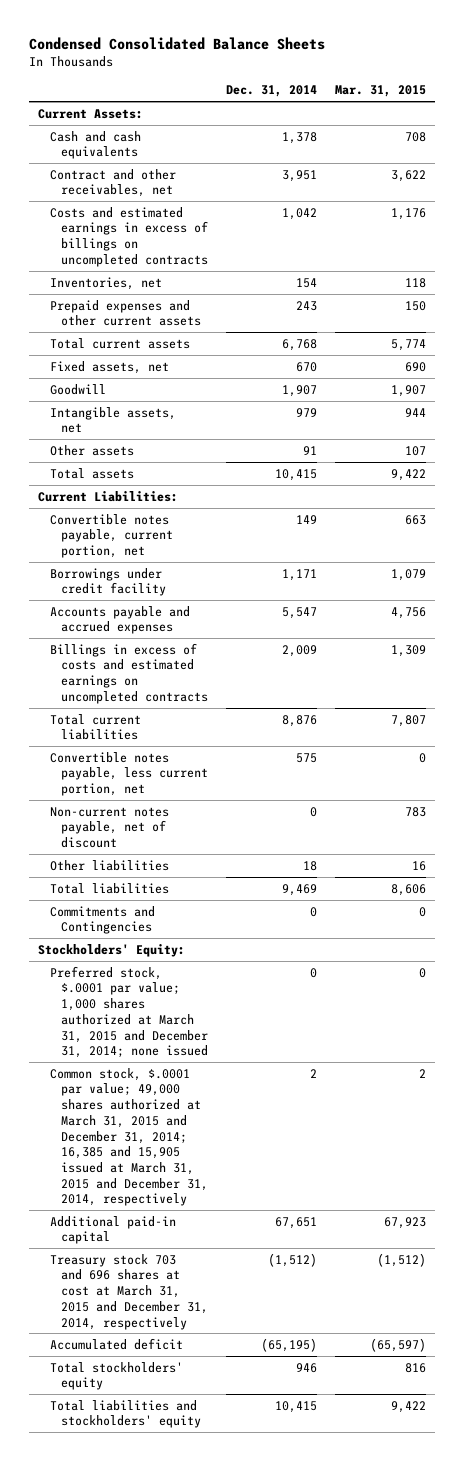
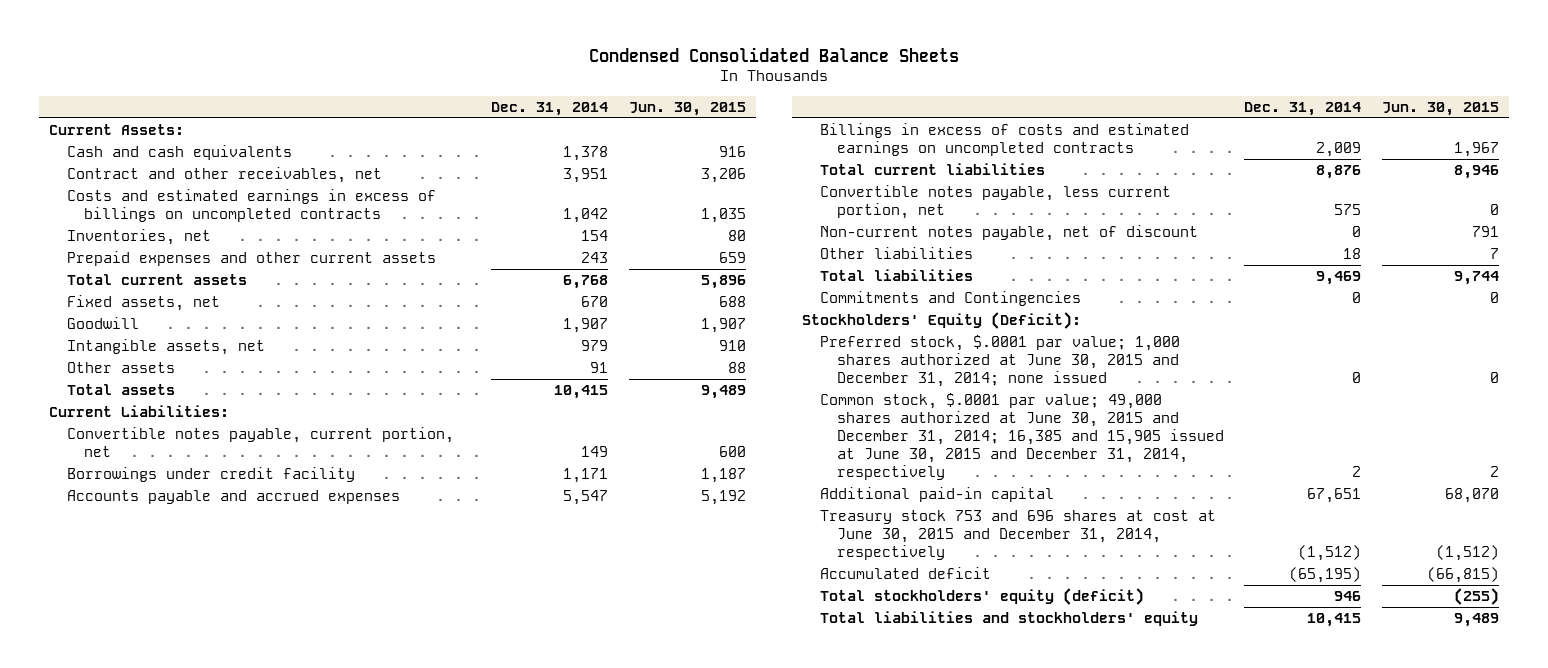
- | Dec. 31, 2014 | Mar. 31, 2015
+ | Dec. 31, 2014 | Jun. 30, 2015
- Stockholders' Equity:
- Preferred stock, $.0001 par value; 1,000 shares authorized at March 31, 2015 and December 31, 2014; none issued | 0 | 0
- Common stock, $.0001 par value; 49,000 shares authorized at March 31, 2015 and December 31, 2014; 16,385 and 15,905 issued at March 31, 2015 and December 31, 2014, respectively | 2 | 2
+ Stockholders' Equity (Deficit):
+ Preferred stock, $.0001 par value; 1,000 shares authorized at June 30, 2015 and December 31, 2014; none issued | 0 | 0
+ Common stock, $.0001 par value; 49,000 shares authorized at June 30, 2015 and December 31, 2014; 16,385 and 15,905 issued at June 30, 2015 and December 31, 2014, respectively | 2 | 2
- Treasury stock 703 and 696 shares at cost at March 31, 2015 and December 31, 2014, respectively | (1,512) | (1,512)
+ Treasury stock 753 and 696 shares at cost at June 30, 2015 and December 31, 2014, respectively | (1,512) | (1,512)
- Total stockholders' equity | 946 | 816
+ Total stockholders' equity (deficit) | 946 | (255)

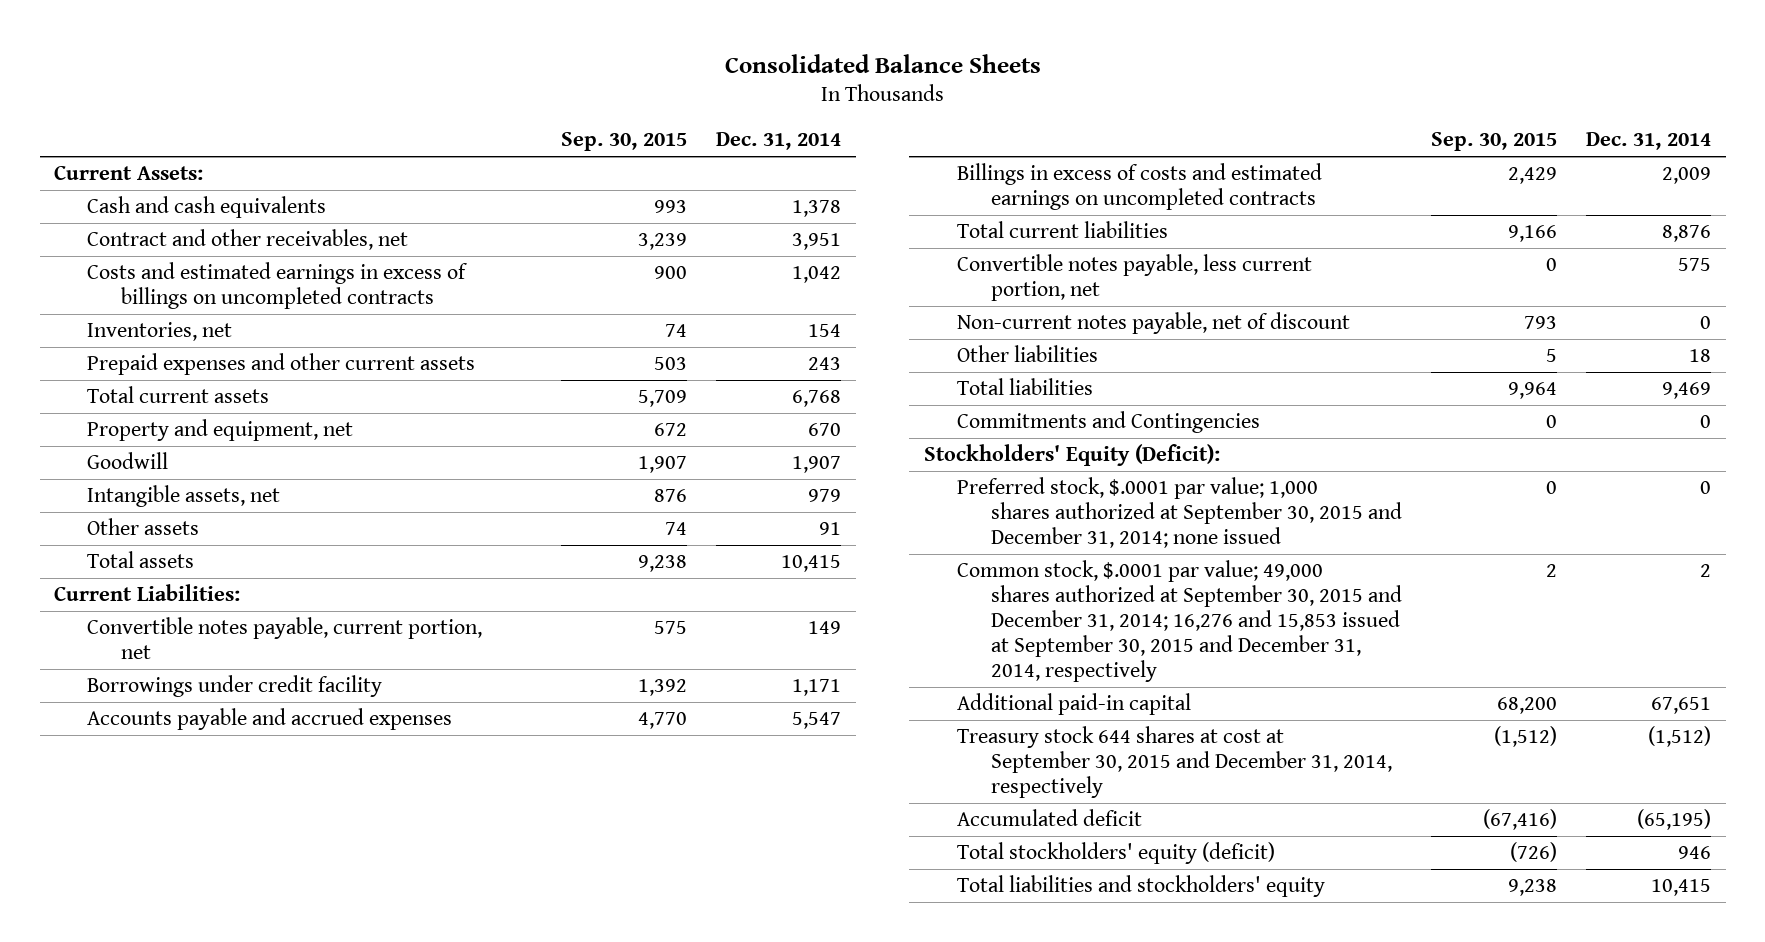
- Condensed Consolidated Balance Sheets
+ Consolidated Balance Sheets
- | Dec. 31, 2014 | Jun. 30, 2015
+ | Sep. 30, 2015 | Dec. 31, 2014
- Fixed assets, net | 670 | 688
+ Property and equipment, net | 672 | 670
- Preferred stock, $.0001 par value; 1,000 shares authorized at June 30, 2015 and December 31, 2014; none issued | 0 | 0
- Common stock, $.0001 par value; 49,000 shares authorized at June 30, 2015 and December 31, 2014; 16,385 and 15,905 issued at June 30, 2015 and December 31, 2014, respectively | 2 | 2
+ Preferred stock, $.0001 par value; 1,000 shares authorized at September 30, 2015 and December 31, 2014; none issued | 0 | 0
+ Common stock, $.0001 par value; 49,000 shares authorized at September 30, 2015 and December 31, 2014; 16,276 and 15,853 issued at September 30, 2015 and December 31, 2014, respectively | 2 | 2
- Treasury stock 753 and 696 shares at cost at June 30, 2015 and December 31, 2014, respectively | (1,512) | (1,512)
+ Treasury stock 644 shares at cost at September 30, 2015 and December 31, 2014, respectively | (1,512) | (1,512)

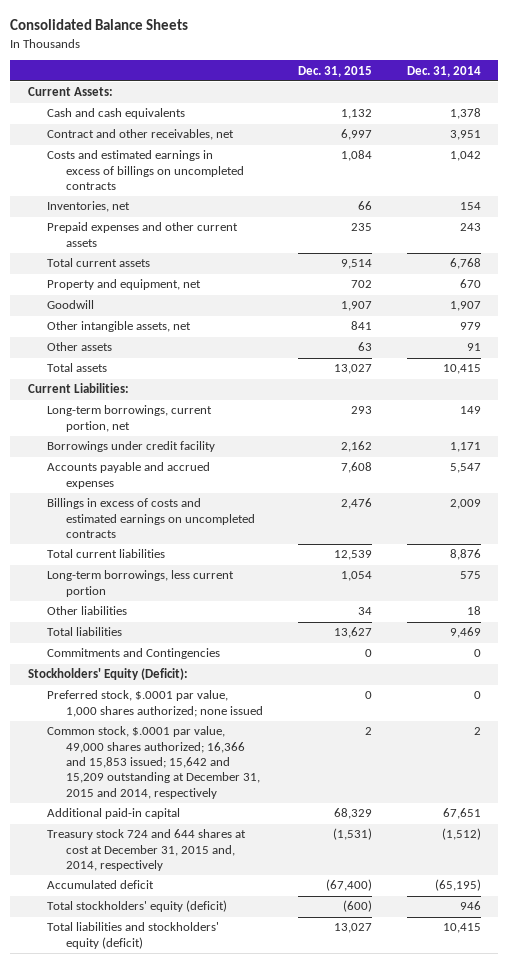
- | Sep. 30, 2015 | Dec. 31, 2014
+ | Dec. 31, 2015 | Dec. 31, 2014
- Intangible assets, net | 876 | 979
+ Other intangible assets, net | 841 | 979
- Convertible notes payable, current portion, net | 575 | 149
+ Long-term borrowings, current portion, net | 293 | 149
- Convertible notes payable, less current portion, net | 0 | 575
- Non-current notes payable, net of discount | 793 | 0
+ Long-term borrowings, less current portion | 1,054 | 575
- Preferred stock, $.0001 par value; 1,000 shares authorized at September 30, 2015 and December 31, 2014; none issued | 0 | 0
- Common stock, $.0001 par value; 49,000 shares authorized at September 30, 2015 and December 31, 2014; 16,276 and 15,853 issued at September 30, 2015 and December 31, 2014, respectively | 2 | 2
+ Preferred stock, $.0001 par value, 1,000 shares authorized; none issued | 0 | 0
+ Common stock, $.0001 par value, 49,000 shares authorized; 16,366 and 15,853 issued; 15,642 and 15,209 outstanding at December 31, 2015 and 2014, respectively | 2 | 2
- Treasury stock 644 shares at cost at September 30, 2015 and December 31, 2014, respectively | (1,512) | (1,512)
+ Treasury stock 724 and 644 shares at cost at December 31, 2015 and, 2014, respectively | (1,531) | (1,512)
- Total liabilities and stockholders' equity | 9,238 | 10,415
+ Total liabilities and stockholders' equity (deficit) | 13,027 | 10,415

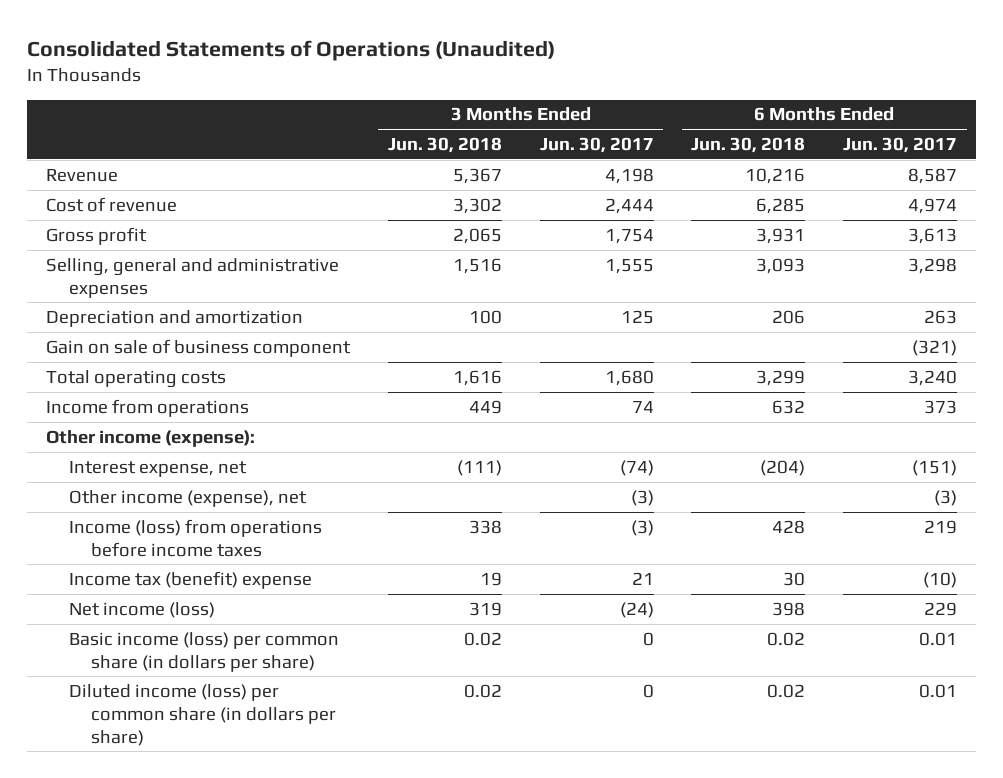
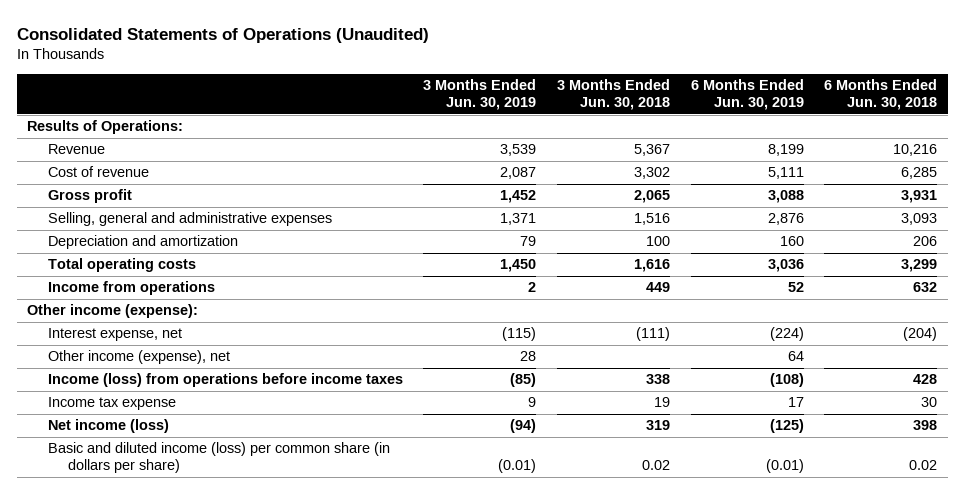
- | 3 Months Ended Jun. 30, 2018 | 3 Months Ended Jun. 30, 2017 | 6 Months Ended Jun. 30, 2018 | 6 Months Ended Jun. 30, 2017
+ | 3 Months Ended Jun. 30, 2019 | 3 Months Ended Jun. 30, 2018 | 6 Months Ended Jun. 30, 2019 | 6 Months Ended Jun. 30, 2018
+ Results of Operations:
- Gain on sale of business component | | | | (321)
- Income tax (benefit) expense | 19 | 21 | 30 | (10)
+ Income tax expense | 9 | 19 | 17 | 30
- Basic income (loss) per common share (in dollars per share) | 0.02 | 0 | 0.02 | 0.01
- Diluted income (loss) per common share (in dollars per share) | 0.02 | 0 | 0.02 | 0.01
+ Basic and diluted income (loss) per common share (in dollars per share) | (0.01) | 0.02 | (0.01) | 0.02

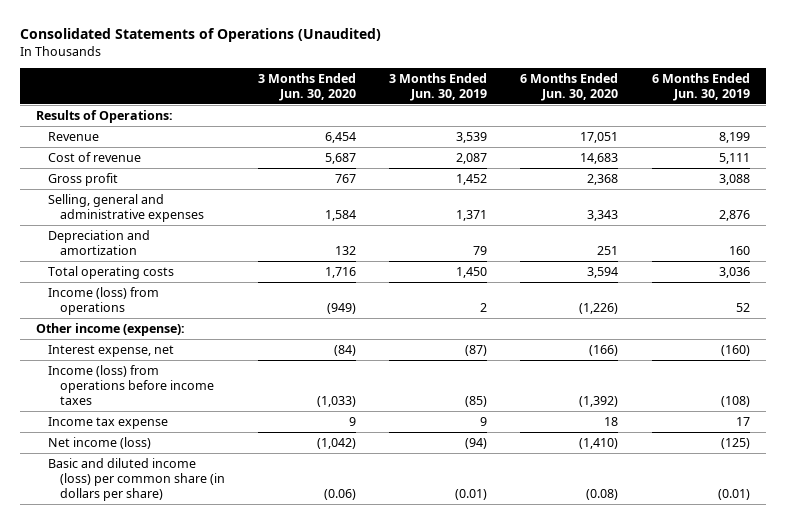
- | 3 Months Ended Jun. 30, 2019 | 3 Months Ended Jun. 30, 2018 | 6 Months Ended Jun. 30, 2019 | 6 Months Ended Jun. 30, 2018
+ | 3 Months Ended Jun. 30, 2020 | 3 Months Ended Jun. 30, 2019 | 6 Months Ended Jun. 30, 2020 | 6 Months Ended Jun. 30, 2019
- Income from operations | 2 | 449 | 52 | 632
+ Income (loss) from operations | (949) | 2 | (1,226) | 52
- Interest expense, net | (115) | (111) | (224) | (204)
- Other income (expense), net | 28 | | 64 |
+ Interest expense, net | (84) | (87) | (166) | (160)

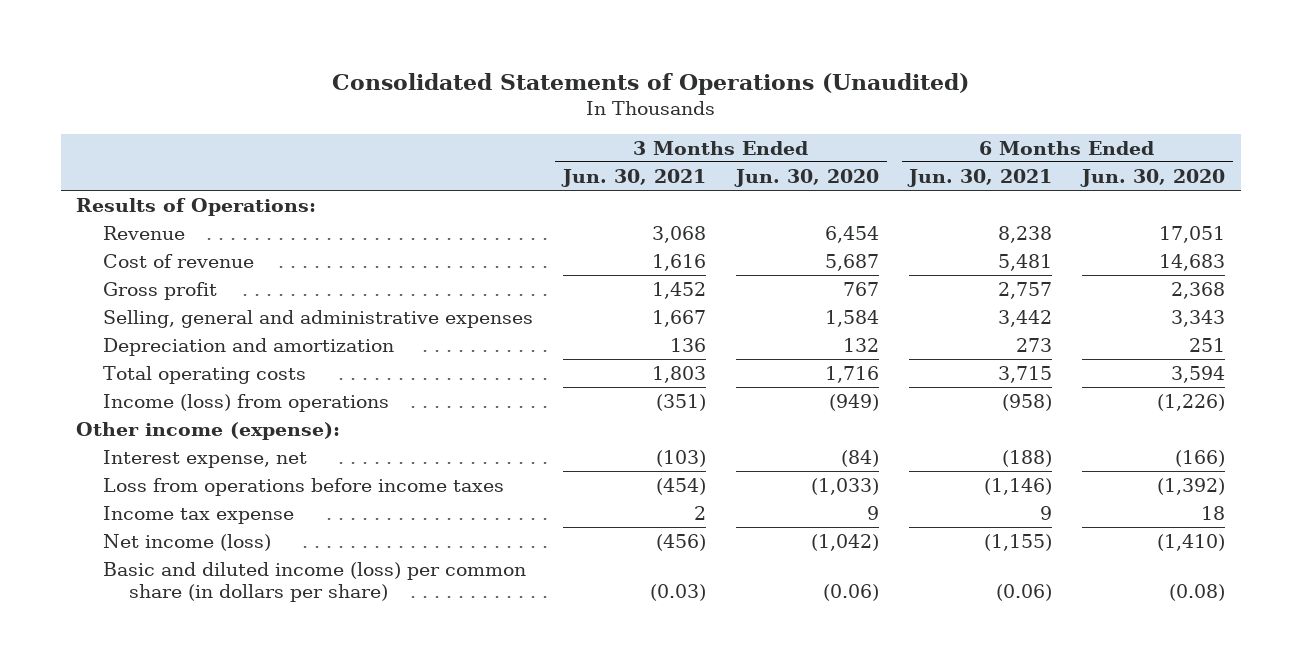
- | 3 Months Ended Jun. 30, 2020 | 3 Months Ended Jun. 30, 2019 | 6 Months Ended Jun. 30, 2020 | 6 Months Ended Jun. 30, 2019
+ | 3 Months Ended Jun. 30, 2021 | 3 Months Ended Jun. 30, 2020 | 6 Months Ended Jun. 30, 2021 | 6 Months Ended Jun. 30, 2020
- Income (loss) from operations before income taxes | (1,033) | (85) | (1,392) | (108)
+ Loss from operations before income taxes | (454) | (1,033) | (1,146) | (1,392)

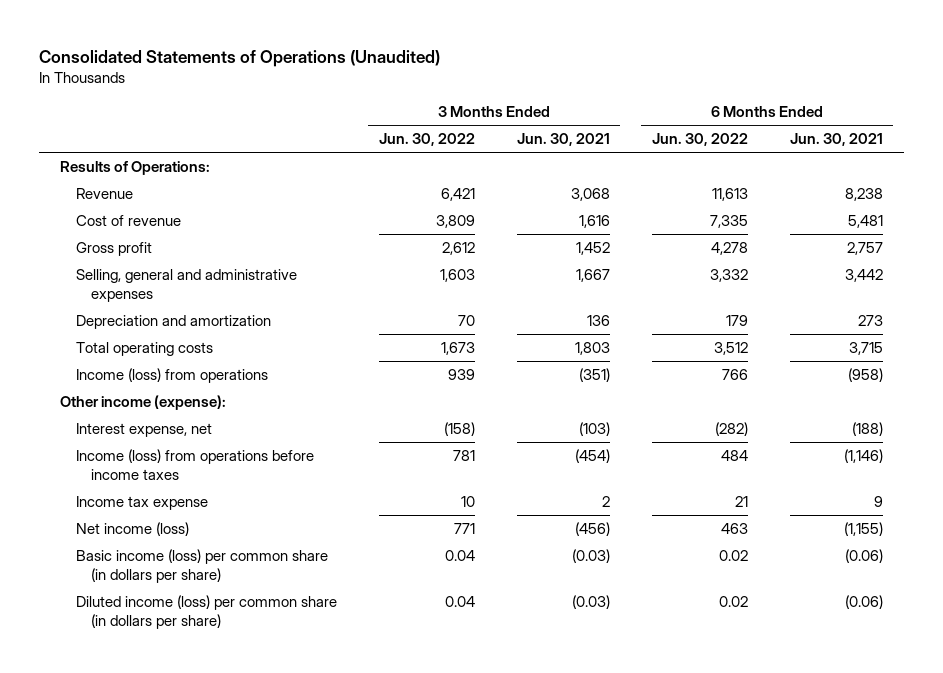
- | 3 Months Ended Jun. 30, 2021 | 3 Months Ended Jun. 30, 2020 | 6 Months Ended Jun. 30, 2021 | 6 Months Ended Jun. 30, 2020
+ | 3 Months Ended Jun. 30, 2022 | 3 Months Ended Jun. 30, 2021 | 6 Months Ended Jun. 30, 2022 | 6 Months Ended Jun. 30, 2021
- Loss from operations before income taxes | (454) | (1,033) | (1,146) | (1,392)
+ Income (loss) from operations before income taxes | 781 | (454) | 484 | (1,146)
- Basic and diluted income (loss) per common share (in dollars per share) | (0.03) | (0.06) | (0.06) | (0.08)
+ Basic income (loss) per common share (in dollars per share) | 0.04 | (0.03) | 0.02 | (0.06)
+ Diluted income (loss) per common share (in dollars per share) | 0.04 | (0.03) | 0.02 | (0.06)

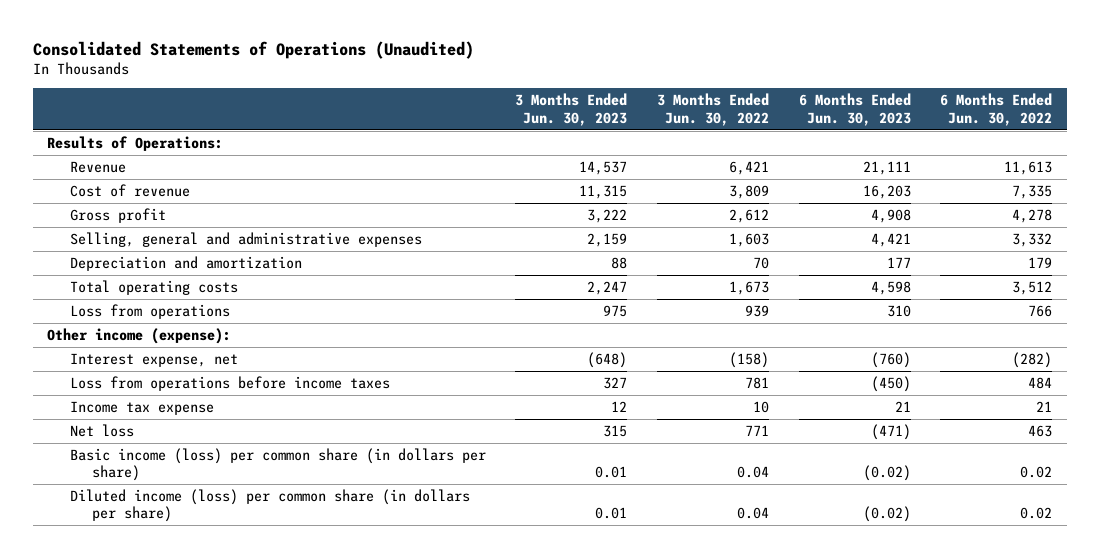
- | 3 Months Ended Jun. 30, 2022 | 3 Months Ended Jun. 30, 2021 | 6 Months Ended Jun. 30, 2022 | 6 Months Ended Jun. 30, 2021
+ | 3 Months Ended Jun. 30, 2023 | 3 Months Ended Jun. 30, 2022 | 6 Months Ended Jun. 30, 2023 | 6 Months Ended Jun. 30, 2022
- Income (loss) from operations | 939 | (351) | 766 | (958)
+ Loss from operations | 975 | 939 | 310 | 766
- Income (loss) from operations before income taxes | 781 | (454) | 484 | (1,146)
+ Loss from operations before income taxes | 327 | 781 | (450) | 484
- Net income (loss) | 771 | (456) | 463 | (1,155)
+ Net loss | 315 | 771 | (471) | 463

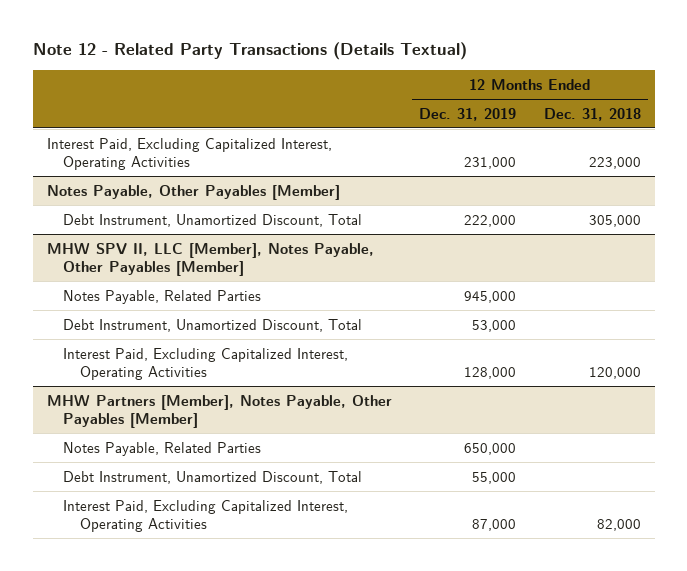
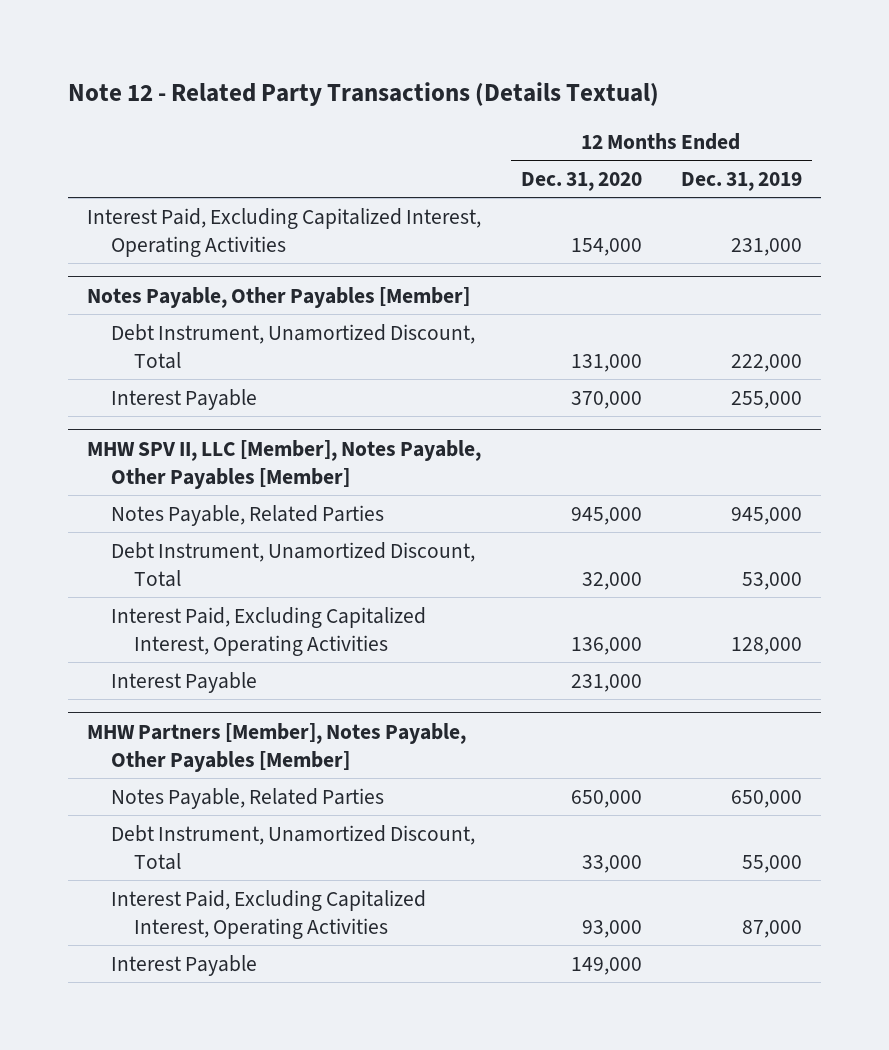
- | 12 Months Ended Dec. 31, 2019 | 12 Months Ended Dec. 31, 2018
+ | 12 Months Ended Dec. 31, 2020 | 12 Months Ended Dec. 31, 2019
@ Notes Payable, Other Payables [Member]
+ Interest Payable | 370,000 | 255,000
@ MHW SPV II, LLC [Member], Notes Payable, Other Payables [Member]
+ Interest Payable | 231,000 |
@ MHW Partners [Member], Notes Payable, Other Payables [Member]
+ Interest Payable | 149,000 |

